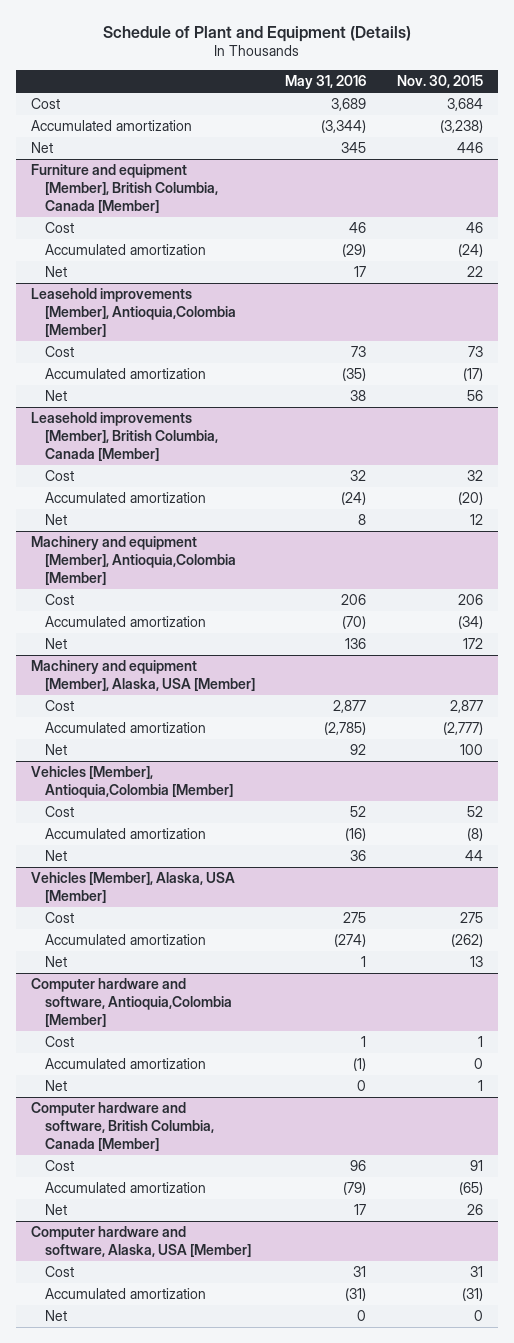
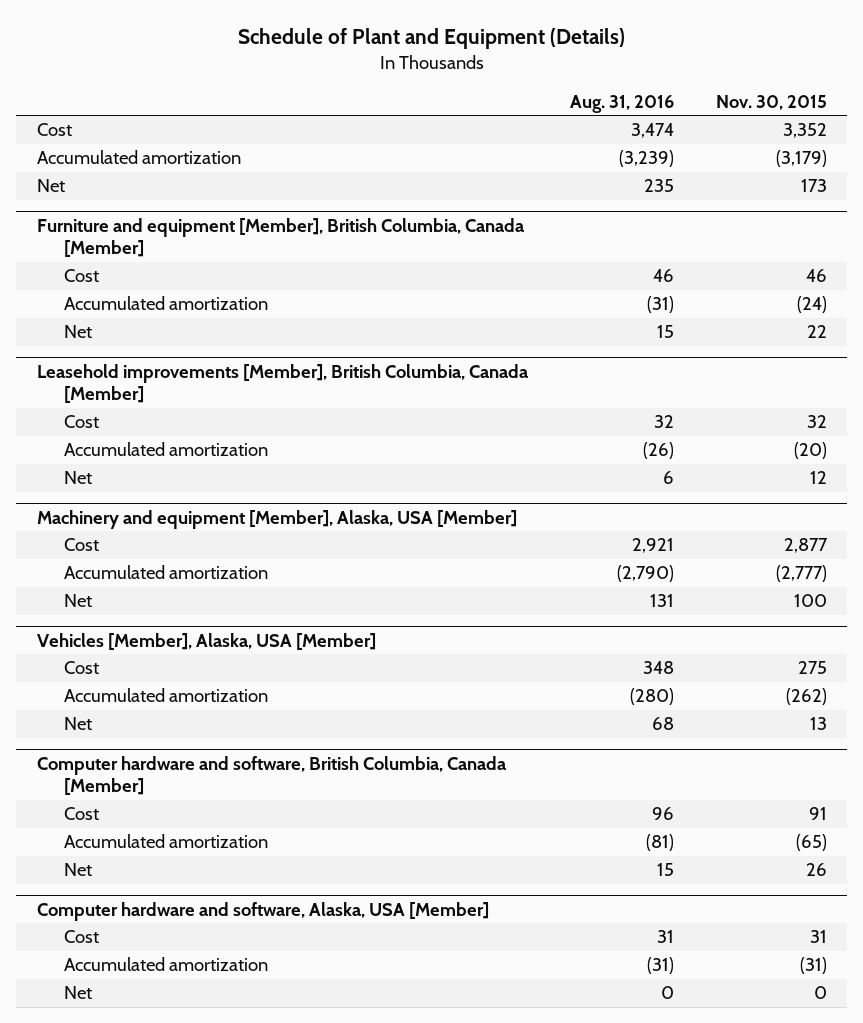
- | May 31, 2016 | Nov. 30, 2015
+ | Aug. 31, 2016 | Nov. 30, 2015
- Cost | 3,689 | 3,684
- Accumulated amortization | (3,344) | (3,238)
- Net | 345 | 446
+ Cost | 3,474 | 3,352
+ Accumulated amortization | (3,239) | (3,179)
+ Net | 235 | 173
- Leasehold improvements [Member], Antioquia,Colombia [Member]
- Cost | 73 | 73
- Accumulated amortization | (35) | (17)
- Net | 38 | 56
- Machinery and equipment [Member], Antioquia,Colombia [Member]
- Cost | 206 | 206
- Accumulated amortization | (70) | (34)
- Net | 136 | 172
- Vehicles [Member], Antioquia,Colombia [Member]
- Cost | 52 | 52
- Accumulated amortization | (16) | (8)
- Net | 36 | 44
- Computer hardware and software, Antioquia,Colombia [Member]
- Cost | 1 | 1
- Accumulated amortization | (1) | 0
- Net | 0 | 1

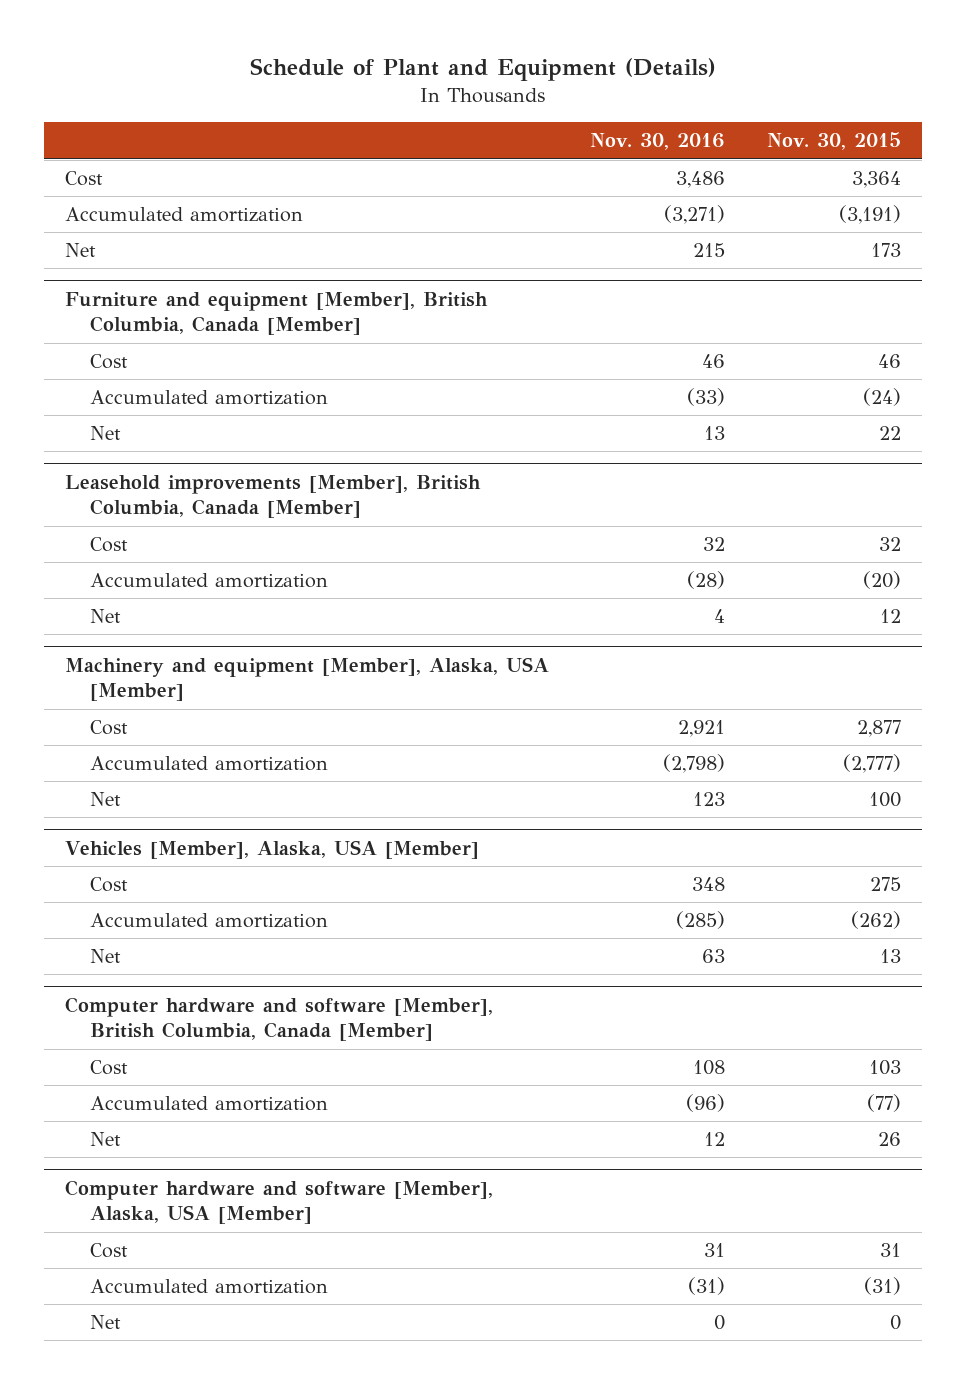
- | Aug. 31, 2016 | Nov. 30, 2015
+ | Nov. 30, 2016 | Nov. 30, 2015
- Cost | 3,474 | 3,352
- Accumulated amortization | (3,239) | (3,179)
+ Cost | 3,486 | 3,364
+ Accumulated amortization | (3,271) | (3,191)
- Computer hardware and software, British Columbia, Canada [Member]
- Cost | 96 | 91
- Accumulated amortization | (81) | (65)
+ Computer hardware and software [Member], British Columbia, Canada [Member]
+ Cost | 108 | 103
+ Accumulated amortization | (96) | (77)
- Computer hardware and software, Alaska, USA [Member]
+ Computer hardware and software [Member], Alaska, USA [Member]

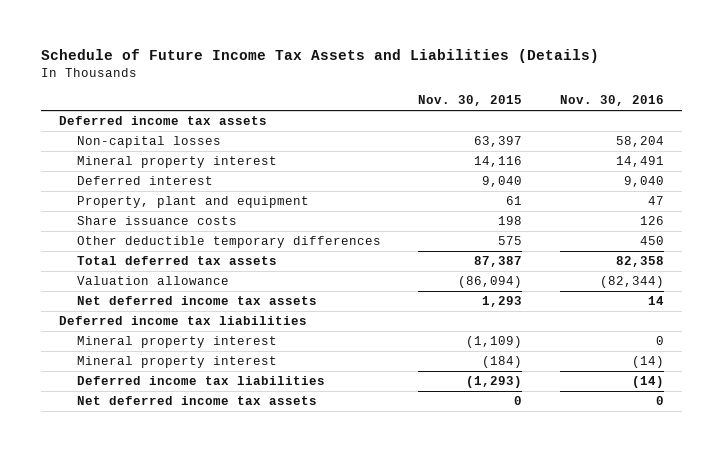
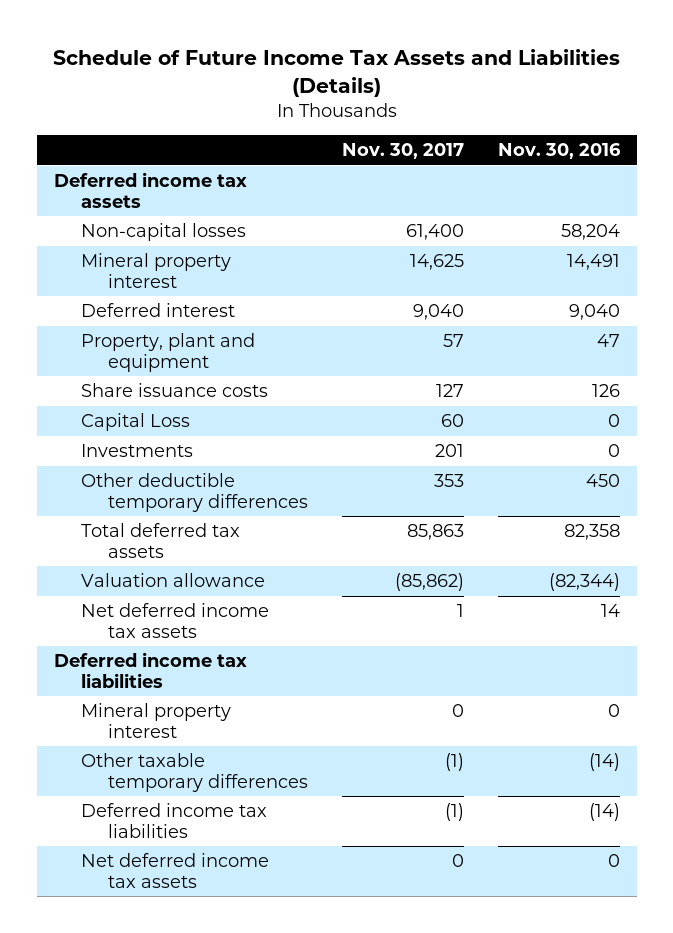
- | Nov. 30, 2015 | Nov. 30, 2016
+ | Nov. 30, 2017 | Nov. 30, 2016
+ Capital Loss | 60 | 0
+ Investments | 201 | 0
- Mineral property interest | (184) | (14)
+ Other taxable temporary differences | (1) | (14)

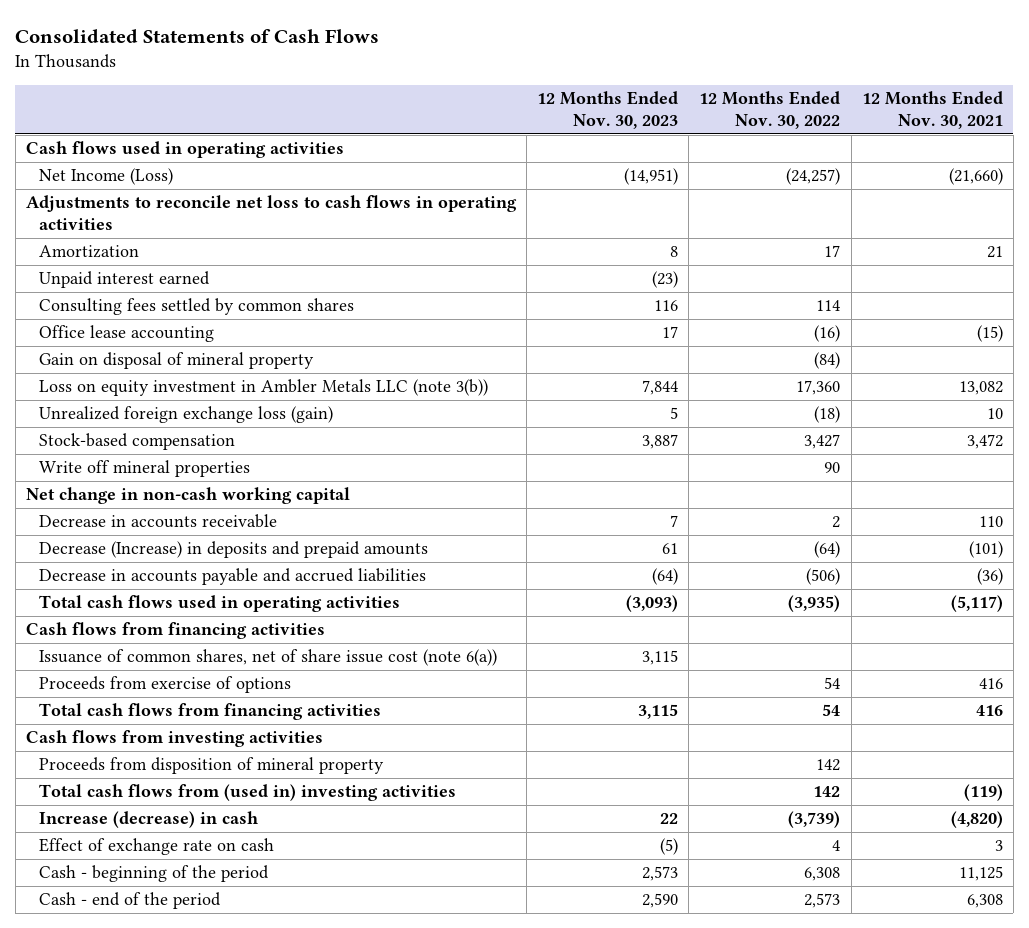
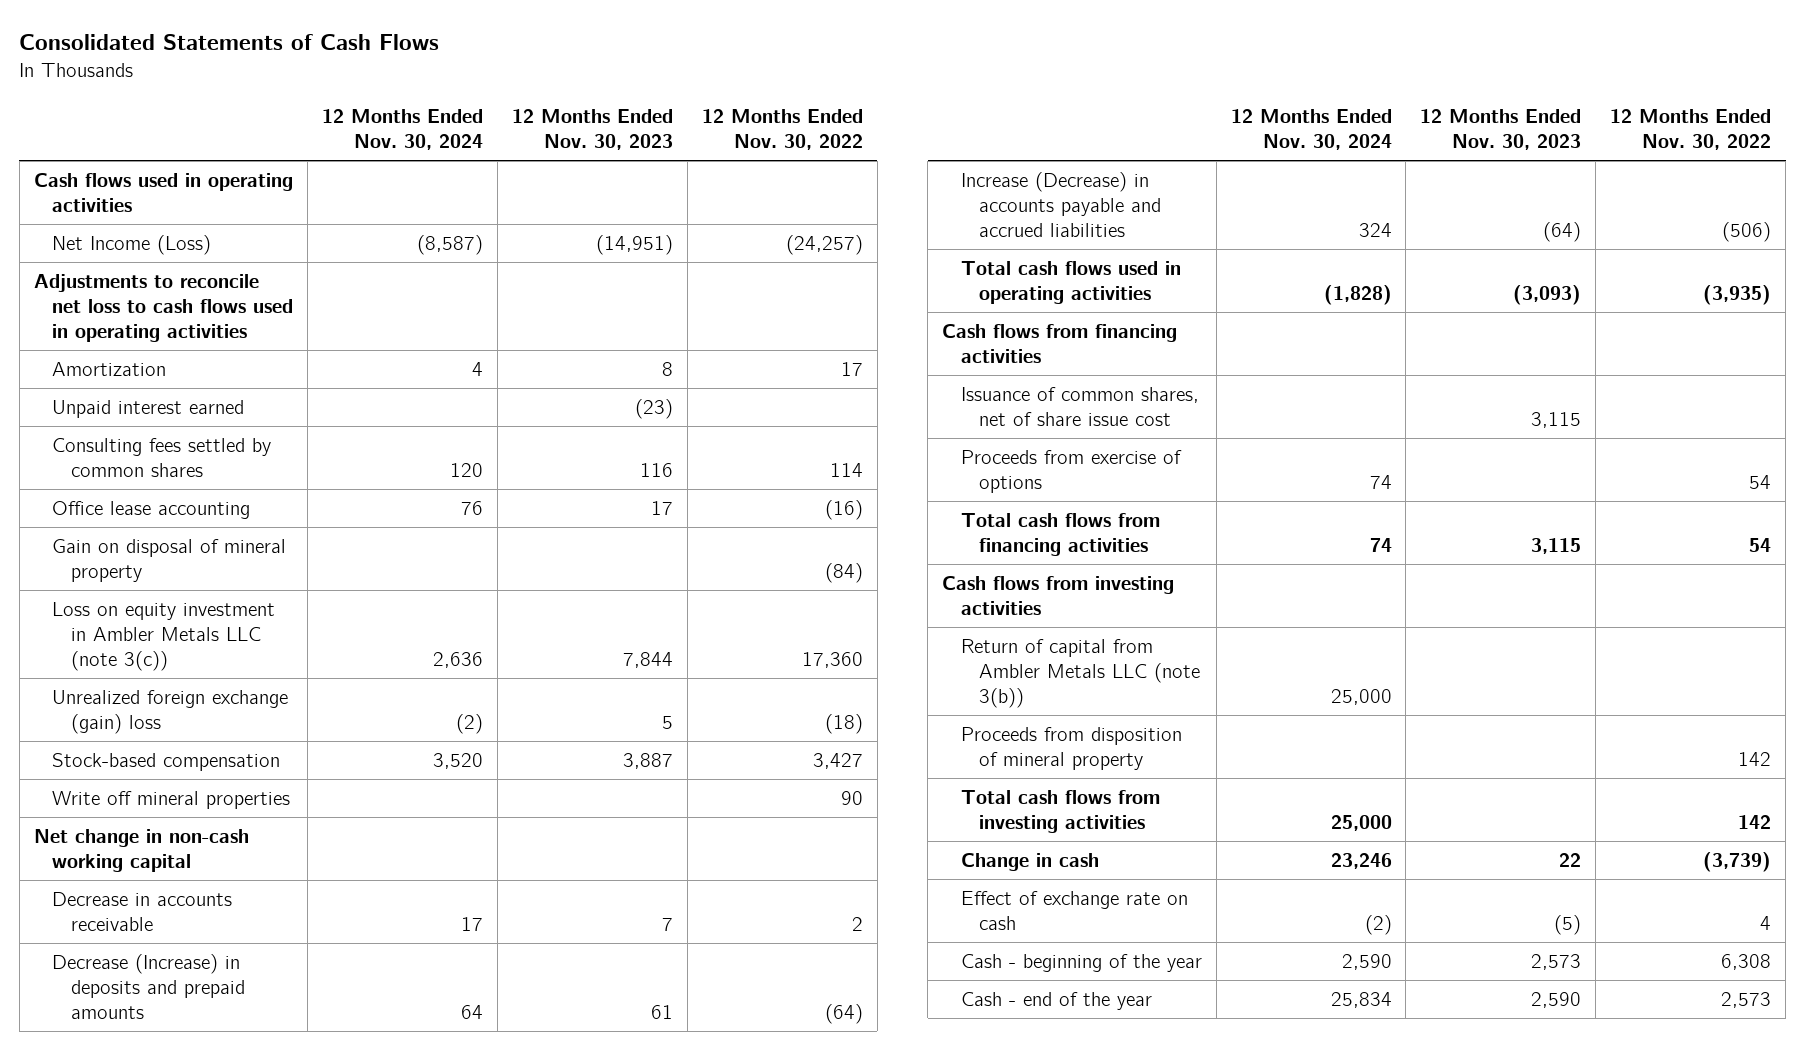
- | 12 Months Ended Nov. 30, 2023 | 12 Months Ended Nov. 30, 2022 | 12 Months Ended Nov. 30, 2021
+ | 12 Months Ended Nov. 30, 2024 | 12 Months Ended Nov. 30, 2023 | 12 Months Ended Nov. 30, 2022
- Adjustments to reconcile net loss to cash flows in operating activities
+ Adjustments to reconcile net loss to cash flows used in operating activities
- Loss on equity investment in Ambler Metals LLC (note 3(b)) | 7,844 | 17,360 | 13,082
- Unrealized foreign exchange loss (gain) | 5 | (18) | 10
+ Loss on equity investment in Ambler Metals LLC (note 3(c)) | 2,636 | 7,844 | 17,360
+ Unrealized foreign exchange (gain) loss | (2) | 5 | (18)
- Decrease in accounts payable and accrued liabilities | (64) | (506) | (36)
+ Increase (Decrease) in accounts payable and accrued liabilities | 324 | (64) | (506)
- Issuance of common shares, net of share issue cost (note 6(a)) | 3,115 | |
+ Issuance of common shares, net of share issue cost | | 3,115 |
+ Return of capital from Ambler Metals LLC (note 3(b)) | 25,000 | |
- Total cash flows from (used in) investing activities | | 142 | (119)
- Increase (decrease) in cash | 22 | (3,739) | (4,820)
+ Total cash flows from investing activities | 25,000 | | 142
+ Change in cash | 23,246 | 22 | (3,739)
- Cash - beginning of the period | 2,573 | 6,308 | 11,125
- Cash - end of the period | 2,590 | 2,573 | 6,308
+ Cash - beginning of the year | 2,590 | 2,573 | 6,308
+ Cash - end of the year | 25,834 | 2,590 | 2,573

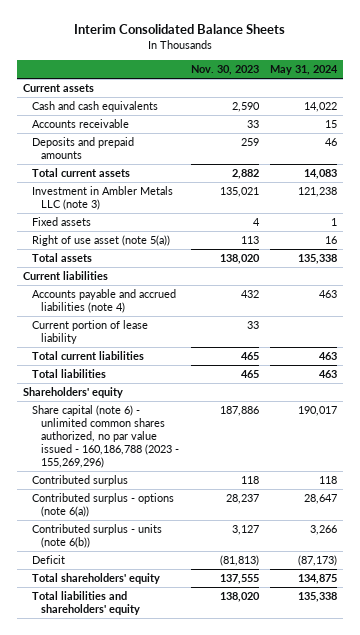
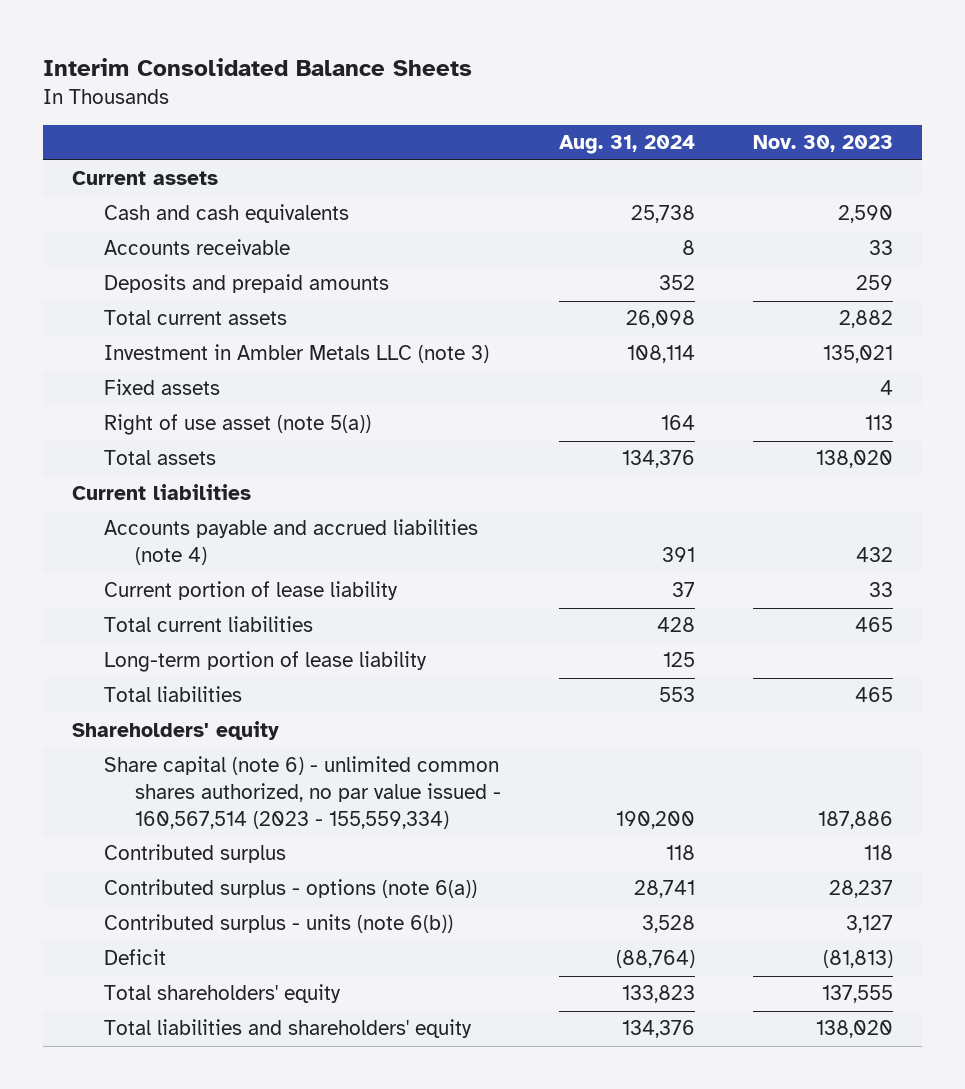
- | Nov. 30, 2023 | May 31, 2024
+ | Aug. 31, 2024 | Nov. 30, 2023
+ Long-term portion of lease liability | 125 |
- Share capital (note 6) - unlimited common shares authorized, no par value issued - 160,186,788 (2023 - 155,269,296) | 187,886 | 190,017
+ Share capital (note 6) - unlimited common shares authorized, no par value issued - 160,567,514 (2023 - 155,559,334) | 190,200 | 187,886

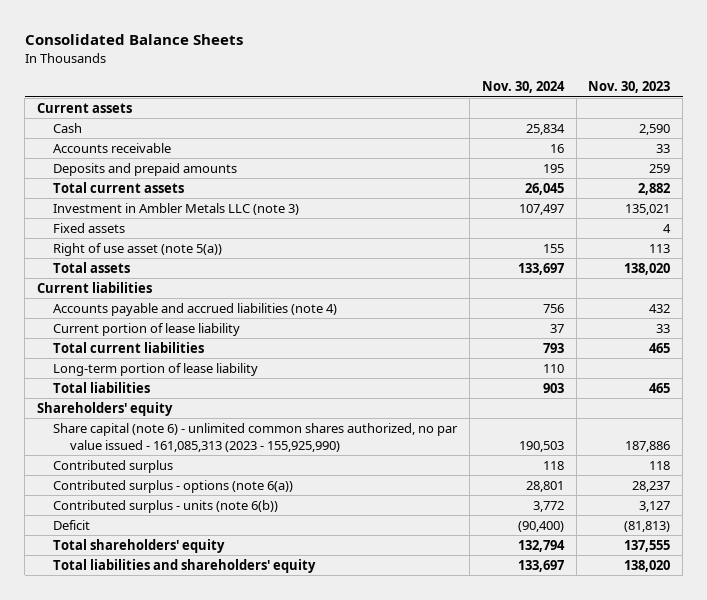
- Interim Consolidated Balance Sheets
+ Consolidated Balance Sheets
- | Aug. 31, 2024 | Nov. 30, 2023
+ | Nov. 30, 2024 | Nov. 30, 2023
- Cash and cash equivalents | 25,738 | 2,590
+ Cash | 25,834 | 2,590
- Share capital (note 6) - unlimited common shares authorized, no par value issued - 160,567,514 (2023 - 155,559,334) | 190,200 | 187,886
+ Share capital (note 6) - unlimited common shares authorized, no par value issued - 161,085,313 (2023 - 155,925,990) | 190,503 | 187,886

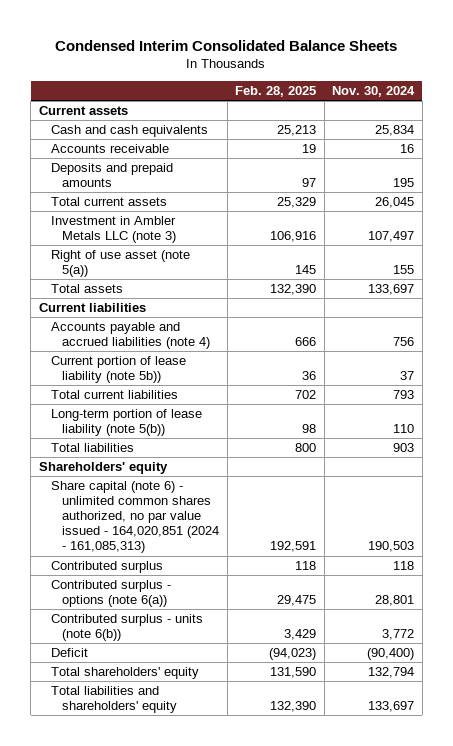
- Consolidated Balance Sheets
+ Condensed Interim Consolidated Balance Sheets
- | Nov. 30, 2024 | Nov. 30, 2023
+ | Feb. 28, 2025 | Nov. 30, 2024
- Cash | 25,834 | 2,590
+ Cash and cash equivalents | 25,213 | 25,834
- Fixed assets | | 4
- Current portion of lease liability | 37 | 33
+ Current portion of lease liability (note 5b)) | 36 | 37
- Long-term portion of lease liability | 110 |
+ Long-term portion of lease liability (note 5(b)) | 98 | 110
- Share capital (note 6) - unlimited common shares authorized, no par value issued - 161,085,313 (2023 - 155,925,990) | 190,503 | 187,886
+ Share capital (note 6) - unlimited common shares authorized, no par value issued - 164,020,851 (2024 - 161,085,313) | 192,591 | 190,503

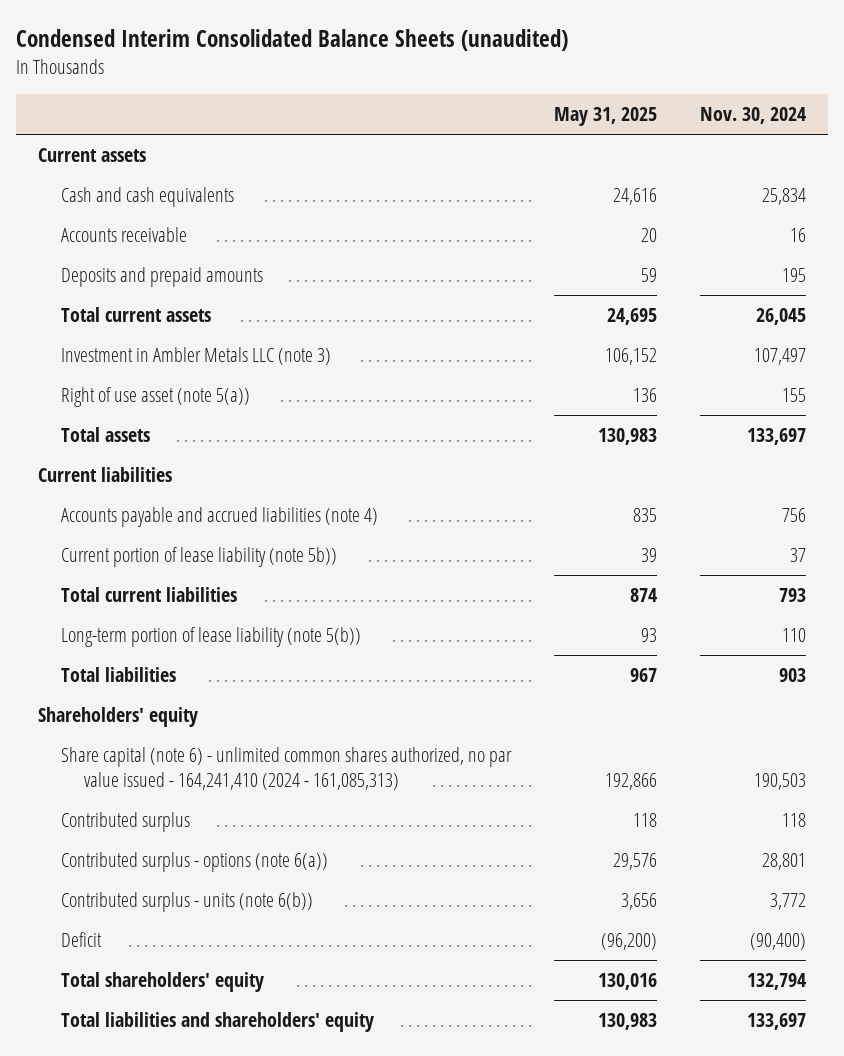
- Condensed Interim Consolidated Balance Sheets
+ Condensed Interim Consolidated Balance Sheets (unaudited)
- | Feb. 28, 2025 | Nov. 30, 2024
+ | May 31, 2025 | Nov. 30, 2024
- Share capital (note 6) - unlimited common shares authorized, no par value issued - 164,020,851 (2024 - 161,085,313) | 192,591 | 190,503
+ Share capital (note 6) - unlimited common shares authorized, no par value issued - 164,241,410 (2024 - 161,085,313) | 192,866 | 190,503

